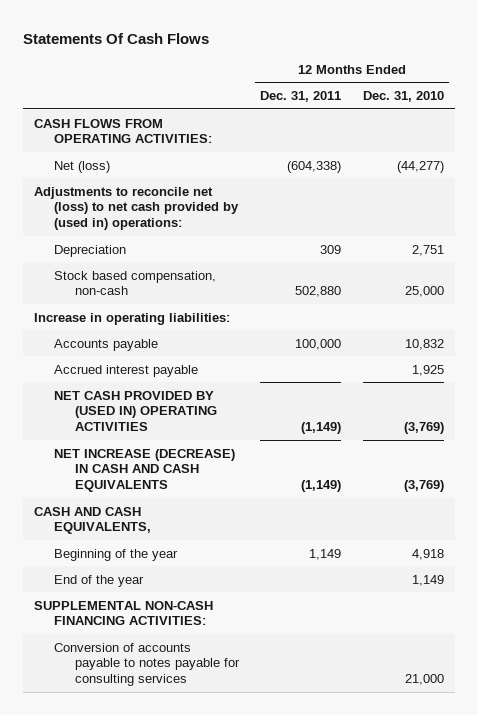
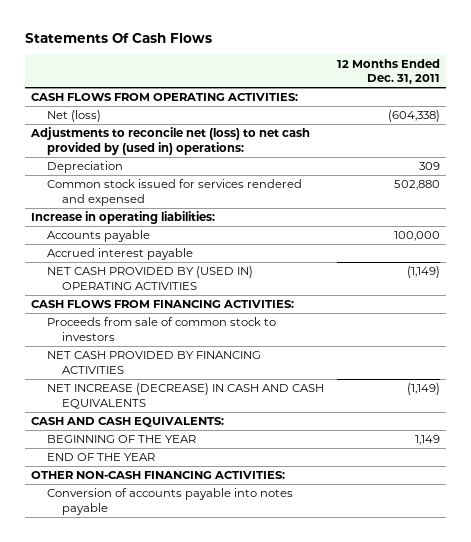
- | 12 Months Ended Dec. 31, 2011 | 12 Months Ended Dec. 31, 2010
+ | 12 Months Ended Dec. 31, 2011
- Stock based compensation, non-cash | 502,880 | 25,000
+ Common stock issued for services rendered and expensed | 502,880
+ CASH FLOWS FROM FINANCING ACTIVITIES:
+ Proceeds from sale of common stock to investors
+ NET CASH PROVIDED BY FINANCING ACTIVITIES
- CASH AND CASH EQUIVALENTS,
- Beginning of the year | 1,149 | 4,918
- End of the year | | 1,149
- SUPPLEMENTAL NON-CASH FINANCING ACTIVITIES:
- Conversion of accounts payable to notes payable for consulting services | | 21,000
+ CASH AND CASH EQUIVALENTS:
+ BEGINNING OF THE YEAR | 1,149
+ END OF THE YEAR
+ OTHER NON-CASH FINANCING ACTIVITIES:
+ Conversion of accounts payable into notes payable

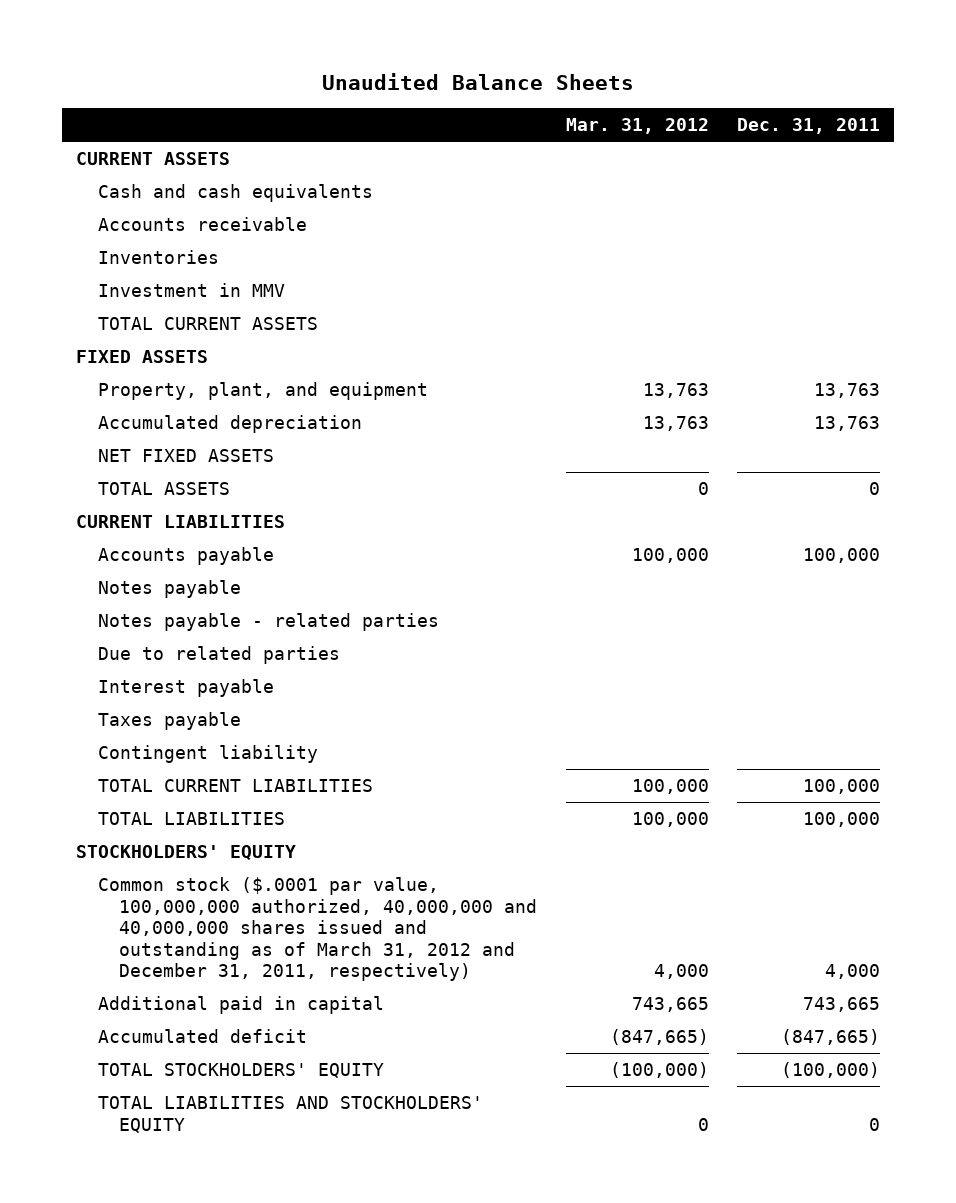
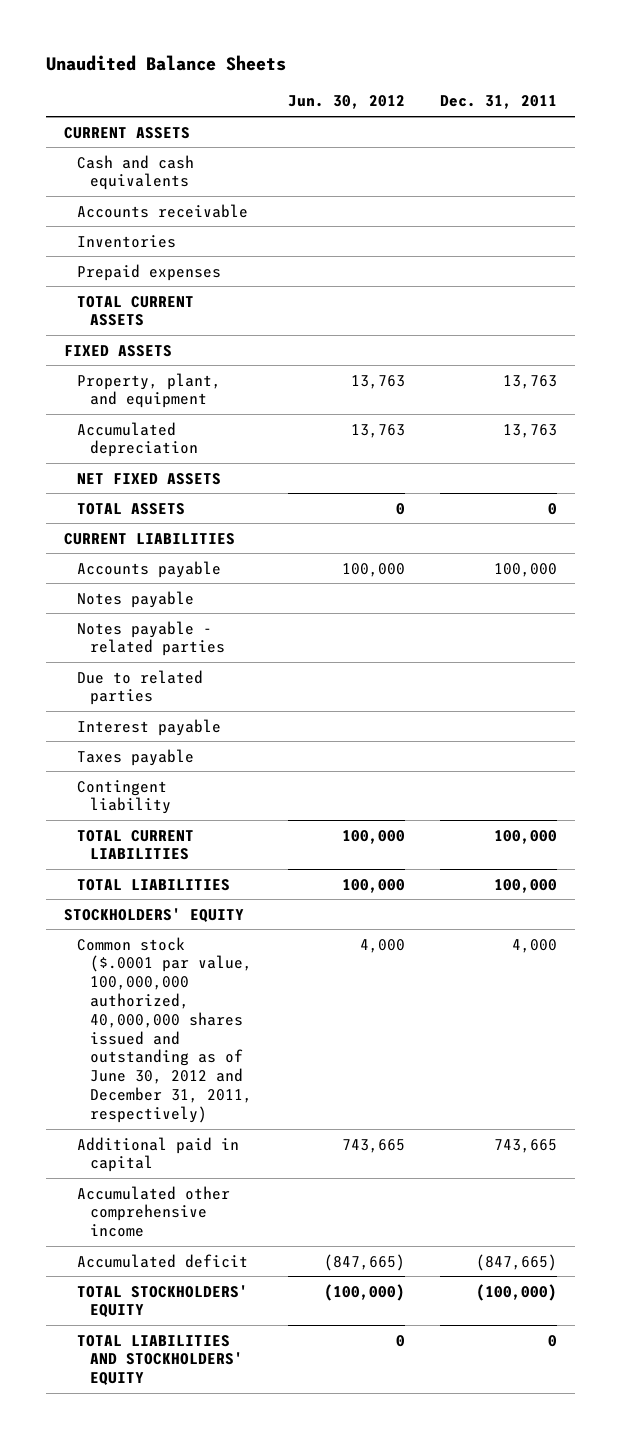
- | Mar. 31, 2012 | Dec. 31, 2011
+ | Jun. 30, 2012 | Dec. 31, 2011
- Investment in MMV
+ Prepaid expenses
- Common stock ($.0001 par value, 100,000,000 authorized, 40,000,000 and 40,000,000 shares issued and outstanding as of March 31, 2012 and December 31, 2011, respectively) | 4,000 | 4,000
+ Common stock ($.0001 par value, 100,000,000 authorized, 40,000,000 shares issued and outstanding as of June 30, 2012 and December 31, 2011, respectively) | 4,000 | 4,000
+ Accumulated other comprehensive income

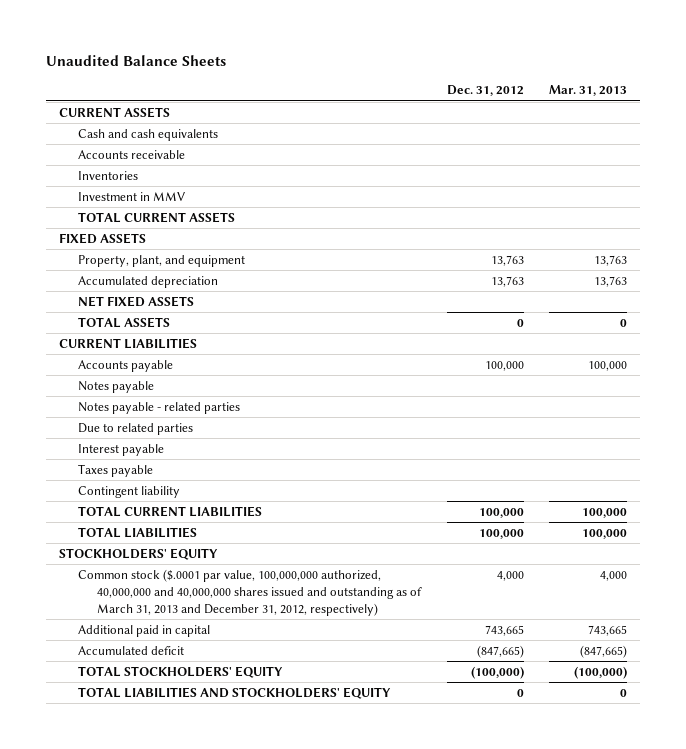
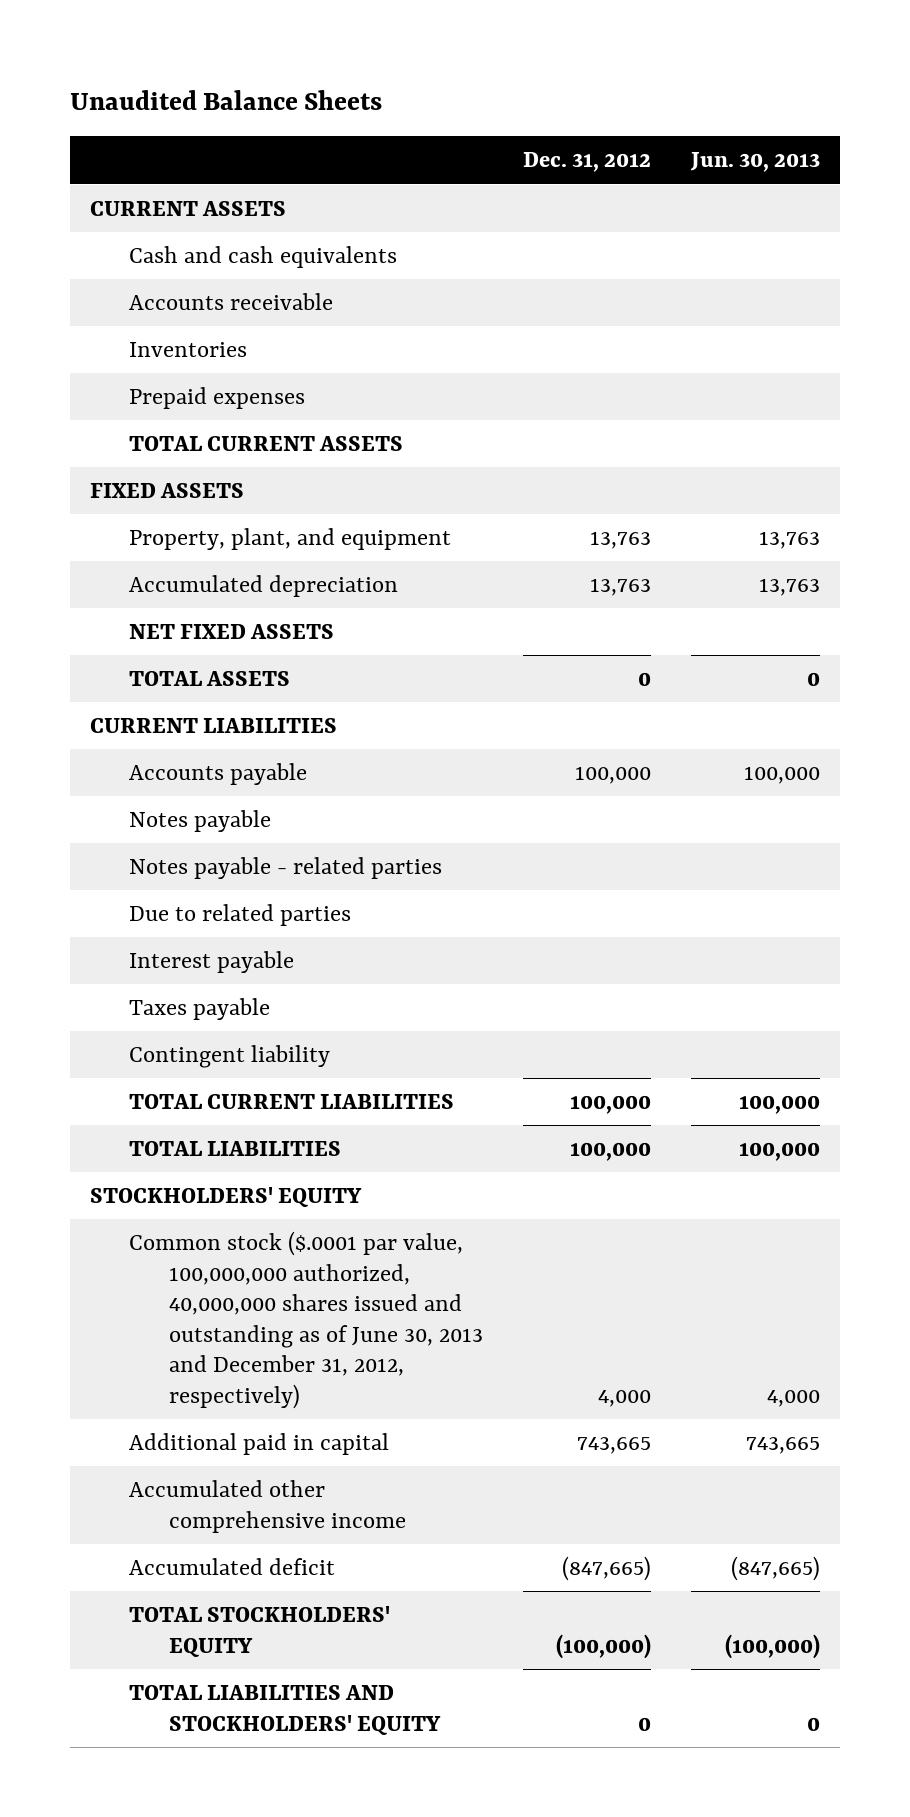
- | Dec. 31, 2012 | Mar. 31, 2013
+ | Dec. 31, 2012 | Jun. 30, 2013
- Investment in MMV
+ Prepaid expenses
- Common stock ($.0001 par value, 100,000,000 authorized, 40,000,000 and 40,000,000 shares issued and outstanding as of March 31, 2013 and December 31, 2012, respectively) | 4,000 | 4,000
+ Common stock ($.0001 par value, 100,000,000 authorized, 40,000,000 shares issued and outstanding as of June 30, 2013 and December 31, 2012, respectively) | 4,000 | 4,000
+ Accumulated other comprehensive income

